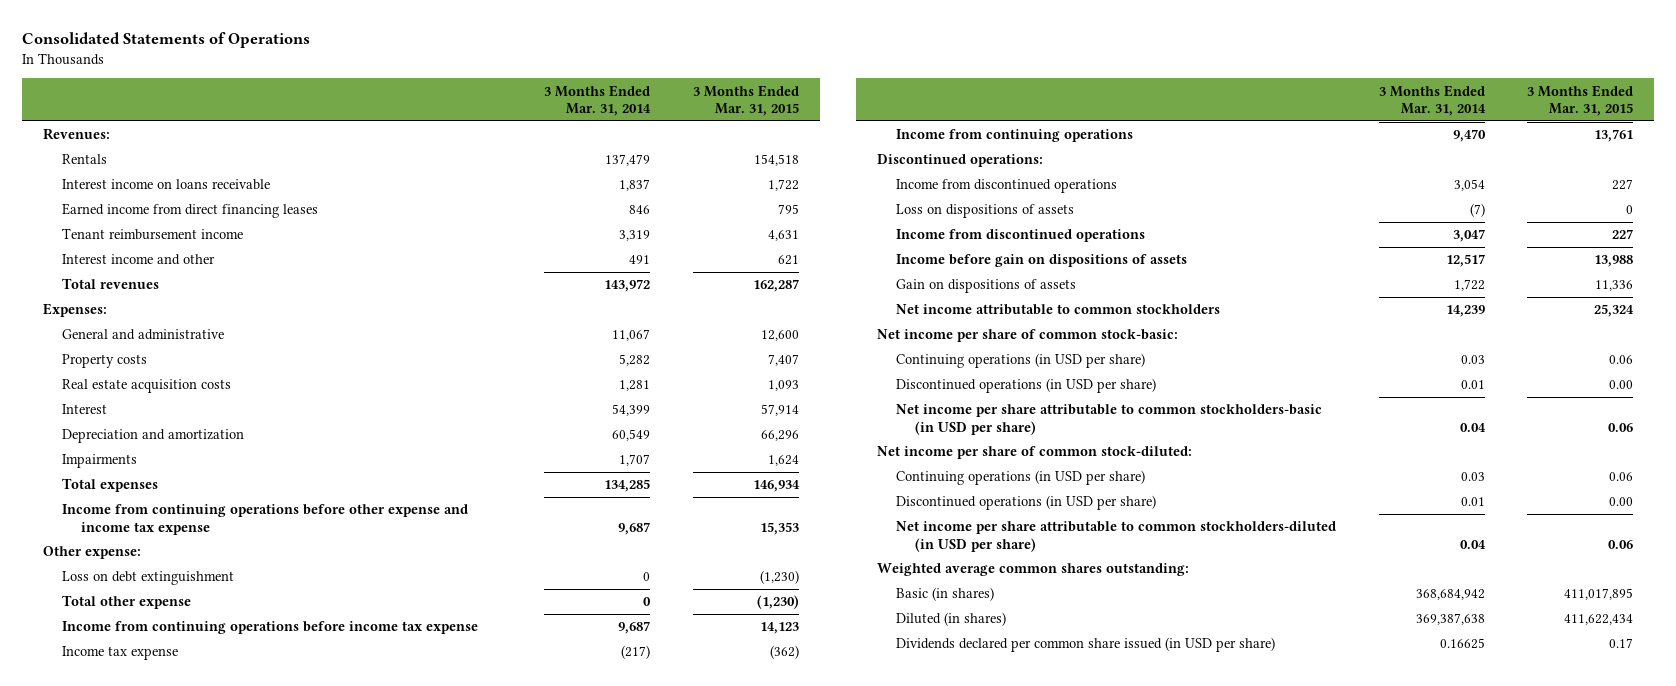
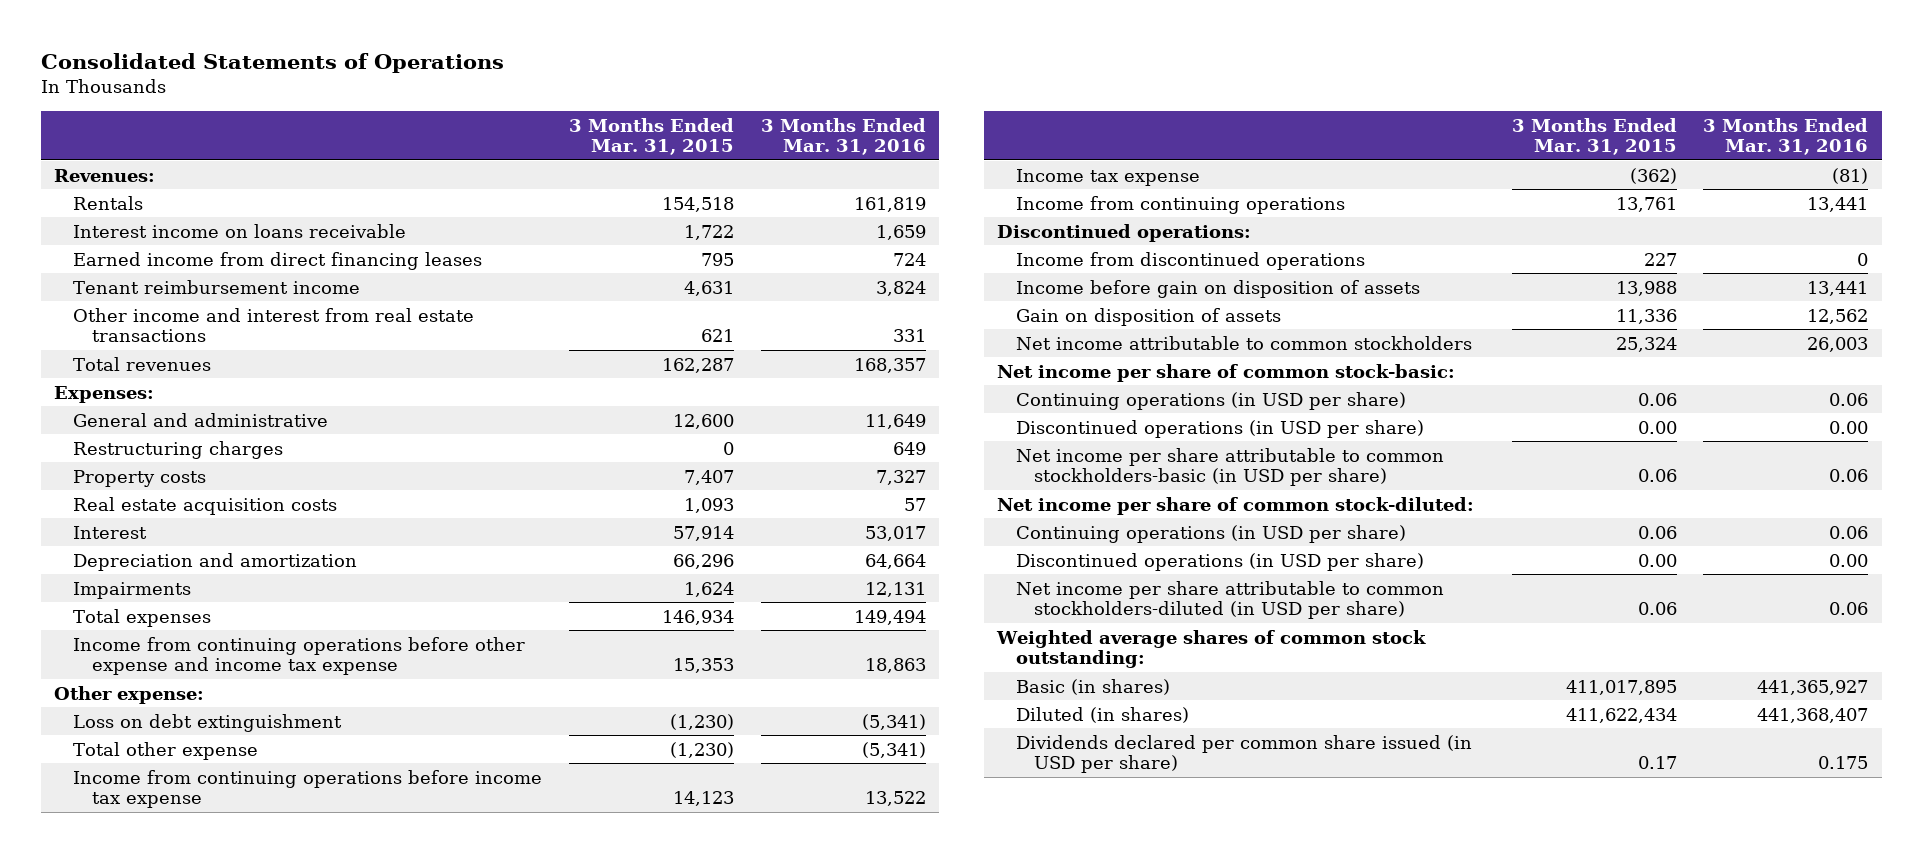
- | 3 Months Ended Mar. 31, 2014 | 3 Months Ended Mar. 31, 2015
+ | 3 Months Ended Mar. 31, 2015 | 3 Months Ended Mar. 31, 2016
- Interest income and other | 491 | 621
+ Other income and interest from real estate transactions | 621 | 331
+ Restructuring charges | 0 | 649
- Loss on dispositions of assets | (7) | 0
- Income from discontinued operations | 3,047 | 227
- Income before gain on dispositions of assets | 12,517 | 13,988
- Gain on dispositions of assets | 1,722 | 11,336
+ Income before gain on disposition of assets | 13,988 | 13,441
+ Gain on disposition of assets | 11,336 | 12,562
- Weighted average common shares outstanding:
+ Weighted average shares of common stock outstanding:

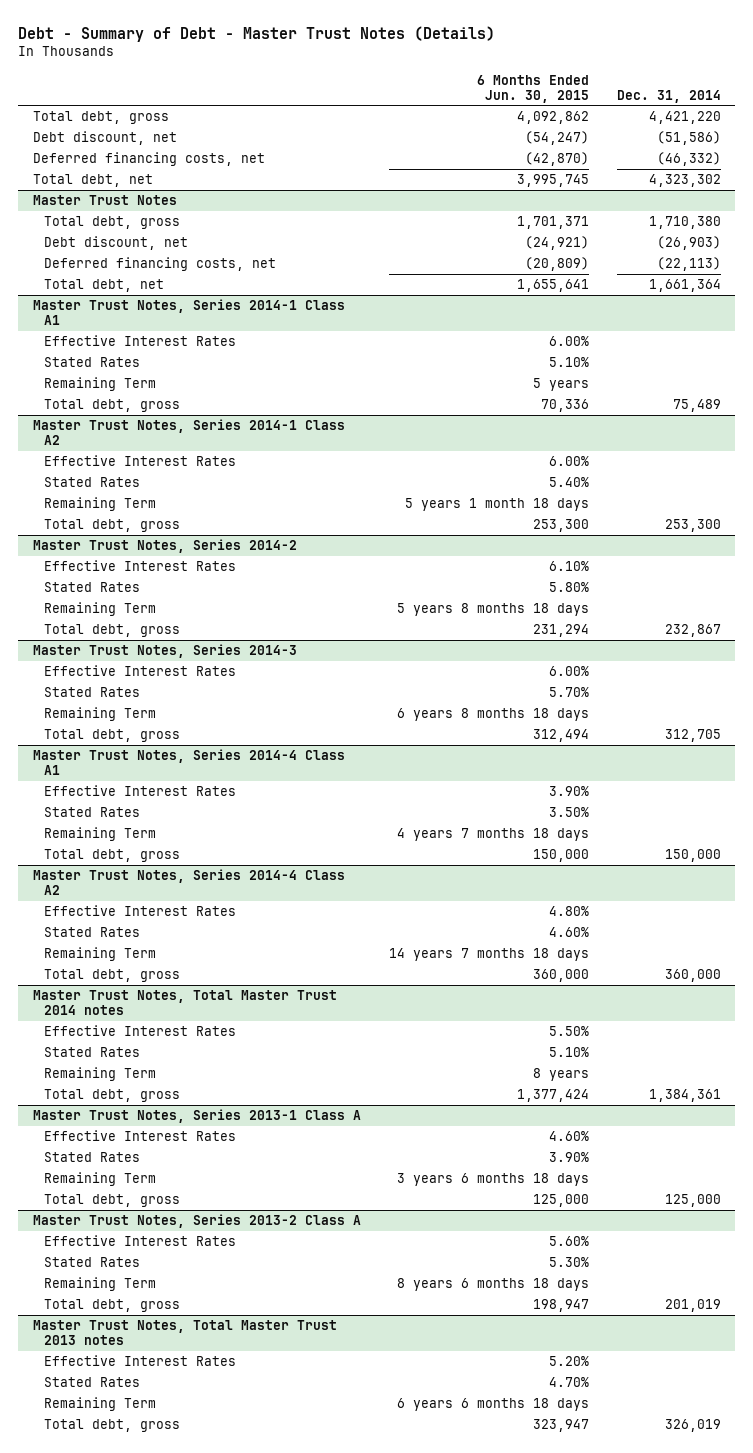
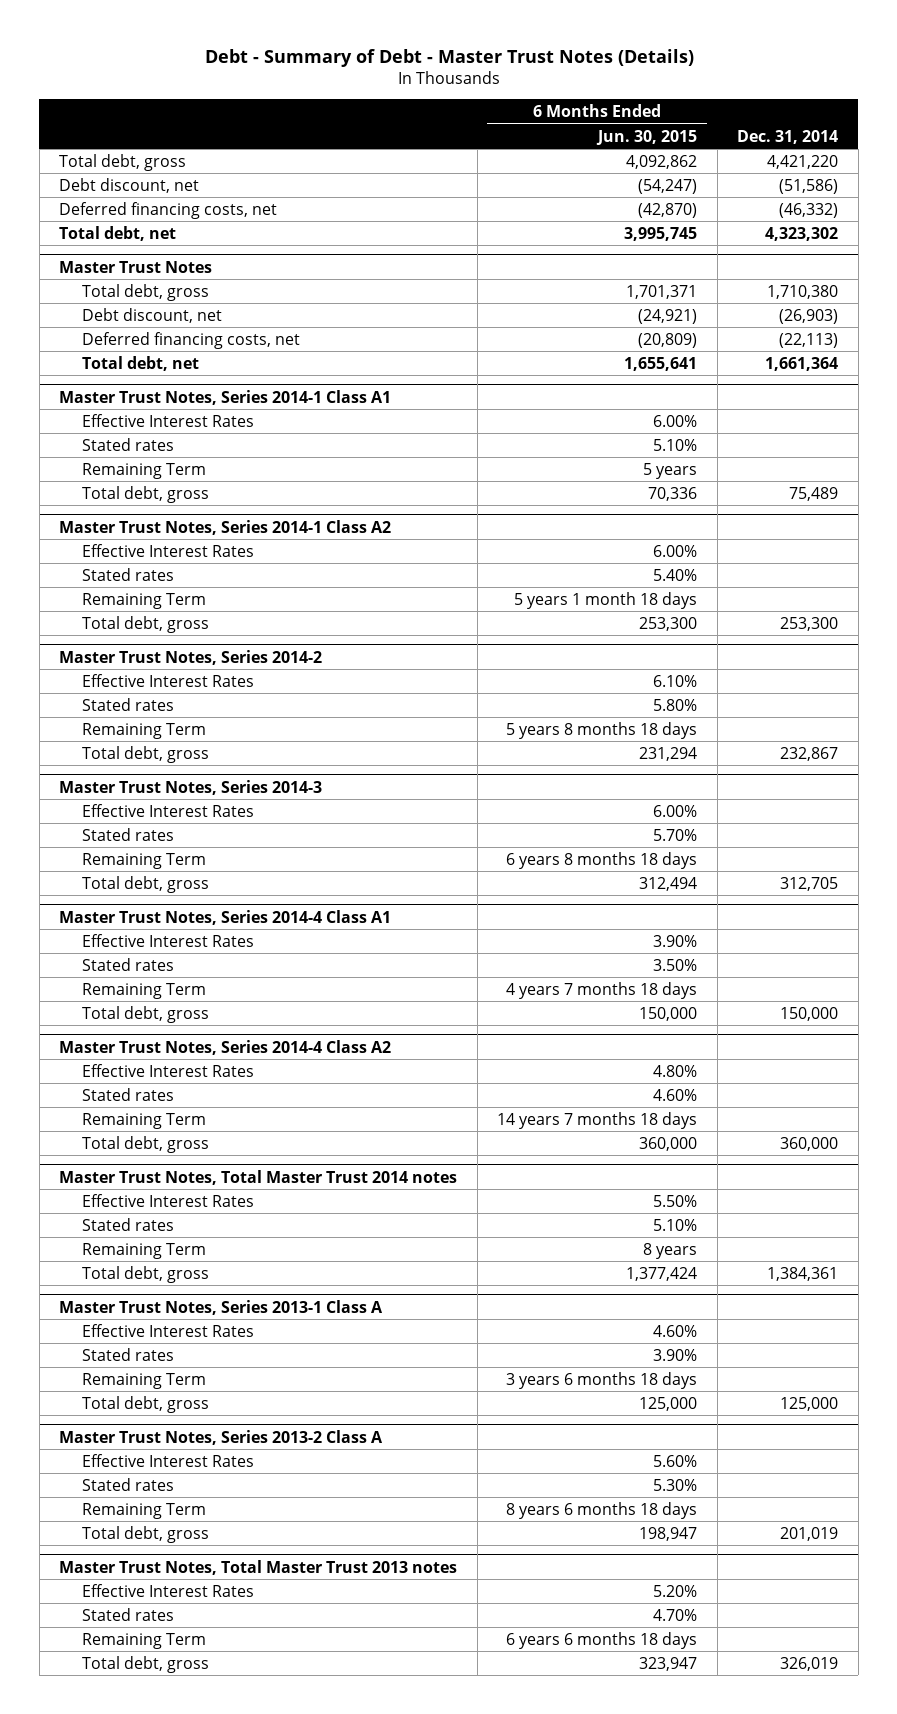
@ Master Trust Notes, Series 2014-1 Class A1
- Stated Rates | 5.10% |
+ Stated rates | 5.10% |
@ Master Trust Notes, Series 2014-1 Class A2
- Stated Rates | 5.40% |
+ Stated rates | 5.40% |
@ Master Trust Notes, Series 2014-2
- Stated Rates | 5.80% |
+ Stated rates | 5.80% |
@ Master Trust Notes, Series 2014-3
- Stated Rates | 5.70% |
+ Stated rates | 5.70% |
@ Master Trust Notes, Series 2014-4 Class A1
- Stated Rates | 3.50% |
+ Stated rates | 3.50% |
@ Master Trust Notes, Series 2014-4 Class A2
- Stated Rates | 4.60% |
+ Stated rates | 4.60% |
@ Master Trust Notes, Total Master Trust 2014 notes
- Stated Rates | 5.10% |
+ Stated rates | 5.10% |
@ Master Trust Notes, Series 2013-1 Class A
- Stated Rates | 3.90% |
+ Stated rates | 3.90% |
@ Master Trust Notes, Series 2013-2 Class A
- Stated Rates | 5.30% |
+ Stated rates | 5.30% |
@ Master Trust Notes, Total Master Trust 2013 notes
- Stated Rates | 4.70% |
+ Stated rates | 4.70% |

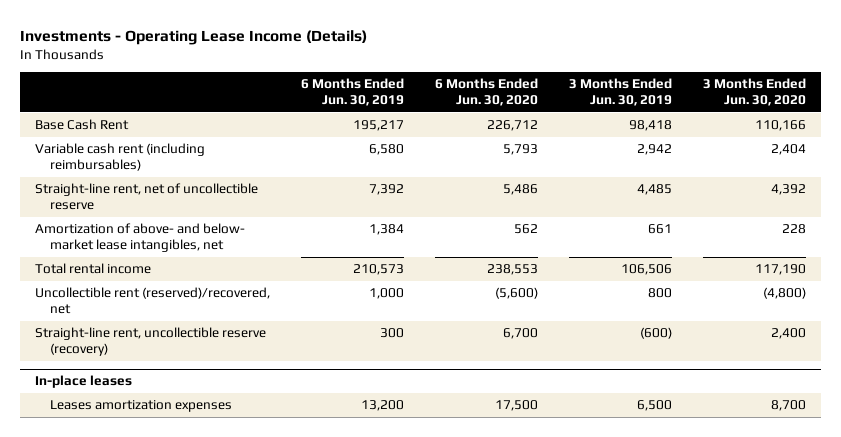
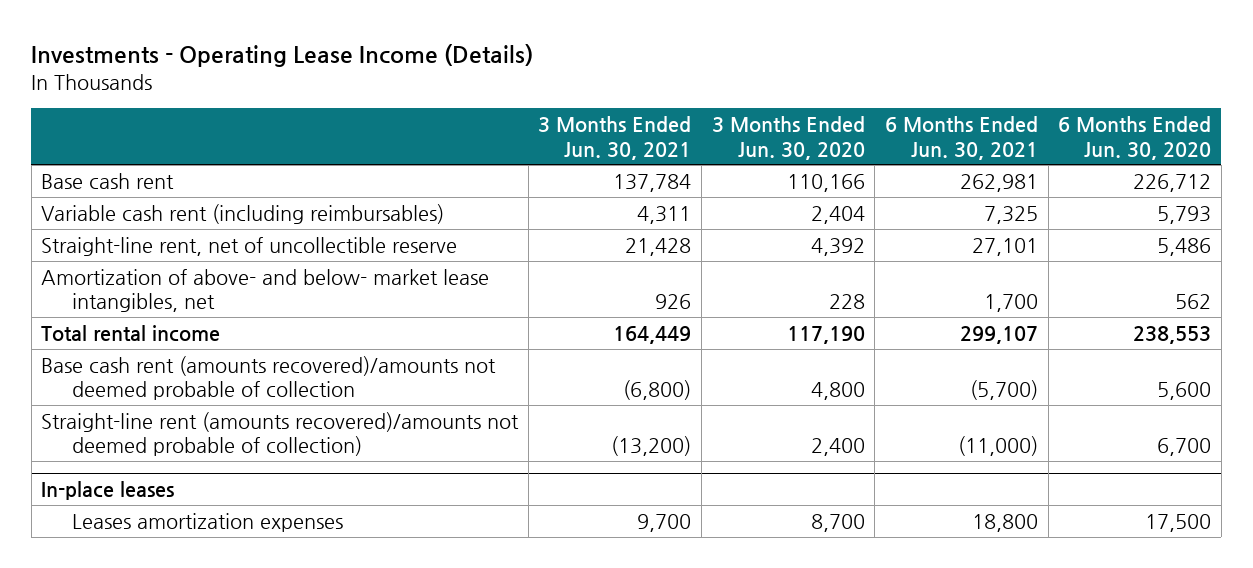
- | 6 Months Ended Jun. 30, 2019 | 6 Months Ended Jun. 30, 2020 | 3 Months Ended Jun. 30, 2019 | 3 Months Ended Jun. 30, 2020
+ | 3 Months Ended Jun. 30, 2021 | 3 Months Ended Jun. 30, 2020 | 6 Months Ended Jun. 30, 2021 | 6 Months Ended Jun. 30, 2020
- Base Cash Rent | 195,217 | 226,712 | 98,418 | 110,166
+ Base cash rent | 137,784 | 110,166 | 262,981 | 226,712
- Uncollectible rent (reserved)/recovered, net | 1,000 | (5,600) | 800 | (4,800)
- Straight-line rent, uncollectible reserve (recovery) | 300 | 6,700 | (600) | 2,400
+ Base cash rent (amounts recovered)/amounts not deemed probable of collection | (6,800) | 4,800 | (5,700) | 5,600
+ Straight-line rent (amounts recovered)/amounts not deemed probable of collection) | (13,200) | 2,400 | (11,000) | 6,700

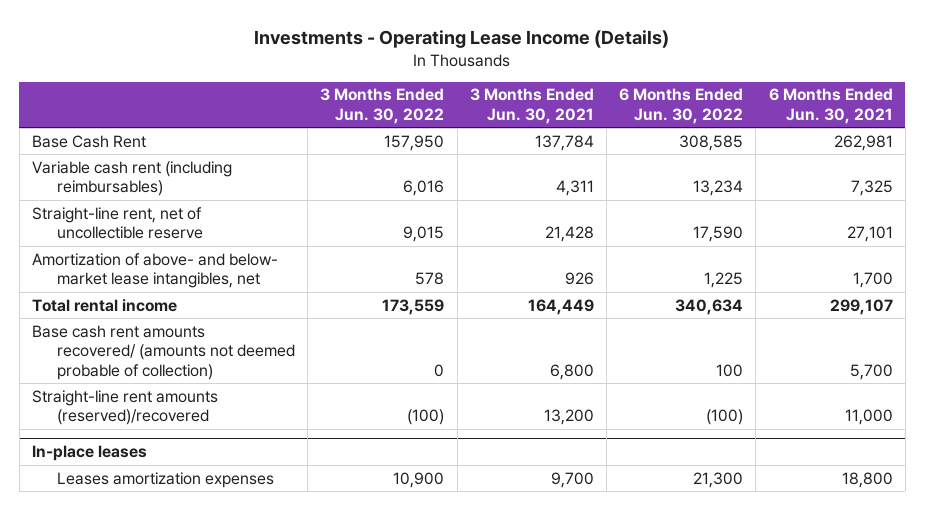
- | 3 Months Ended Jun. 30, 2021 | 3 Months Ended Jun. 30, 2020 | 6 Months Ended Jun. 30, 2021 | 6 Months Ended Jun. 30, 2020
+ | 3 Months Ended Jun. 30, 2022 | 3 Months Ended Jun. 30, 2021 | 6 Months Ended Jun. 30, 2022 | 6 Months Ended Jun. 30, 2021
- Base cash rent | 137,784 | 110,166 | 262,981 | 226,712
+ Base Cash Rent | 157,950 | 137,784 | 308,585 | 262,981
- Base cash rent (amounts recovered)/amounts not deemed probable of collection | (6,800) | 4,800 | (5,700) | 5,600
- Straight-line rent (amounts recovered)/amounts not deemed probable of collection) | (13,200) | 2,400 | (11,000) | 6,700
+ Base cash rent amounts recovered/ (amounts not deemed probable of collection) | 0 | 6,800 | 100 | 5,700
+ Straight-line rent amounts (reserved)/recovered | (100) | 13,200 | (100) | 11,000

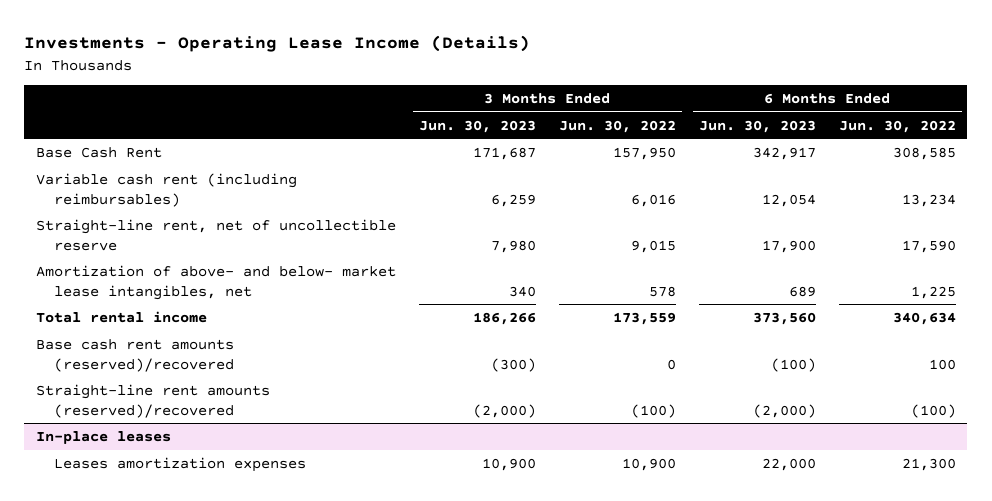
- | 3 Months Ended Jun. 30, 2022 | 3 Months Ended Jun. 30, 2021 | 6 Months Ended Jun. 30, 2022 | 6 Months Ended Jun. 30, 2021
+ | 3 Months Ended Jun. 30, 2023 | 3 Months Ended Jun. 30, 2022 | 6 Months Ended Jun. 30, 2023 | 6 Months Ended Jun. 30, 2022
- Base cash rent amounts recovered/ (amounts not deemed probable of collection) | 0 | 6,800 | 100 | 5,700
+ Base cash rent amounts (reserved)/recovered | (300) | 0 | (100) | 100

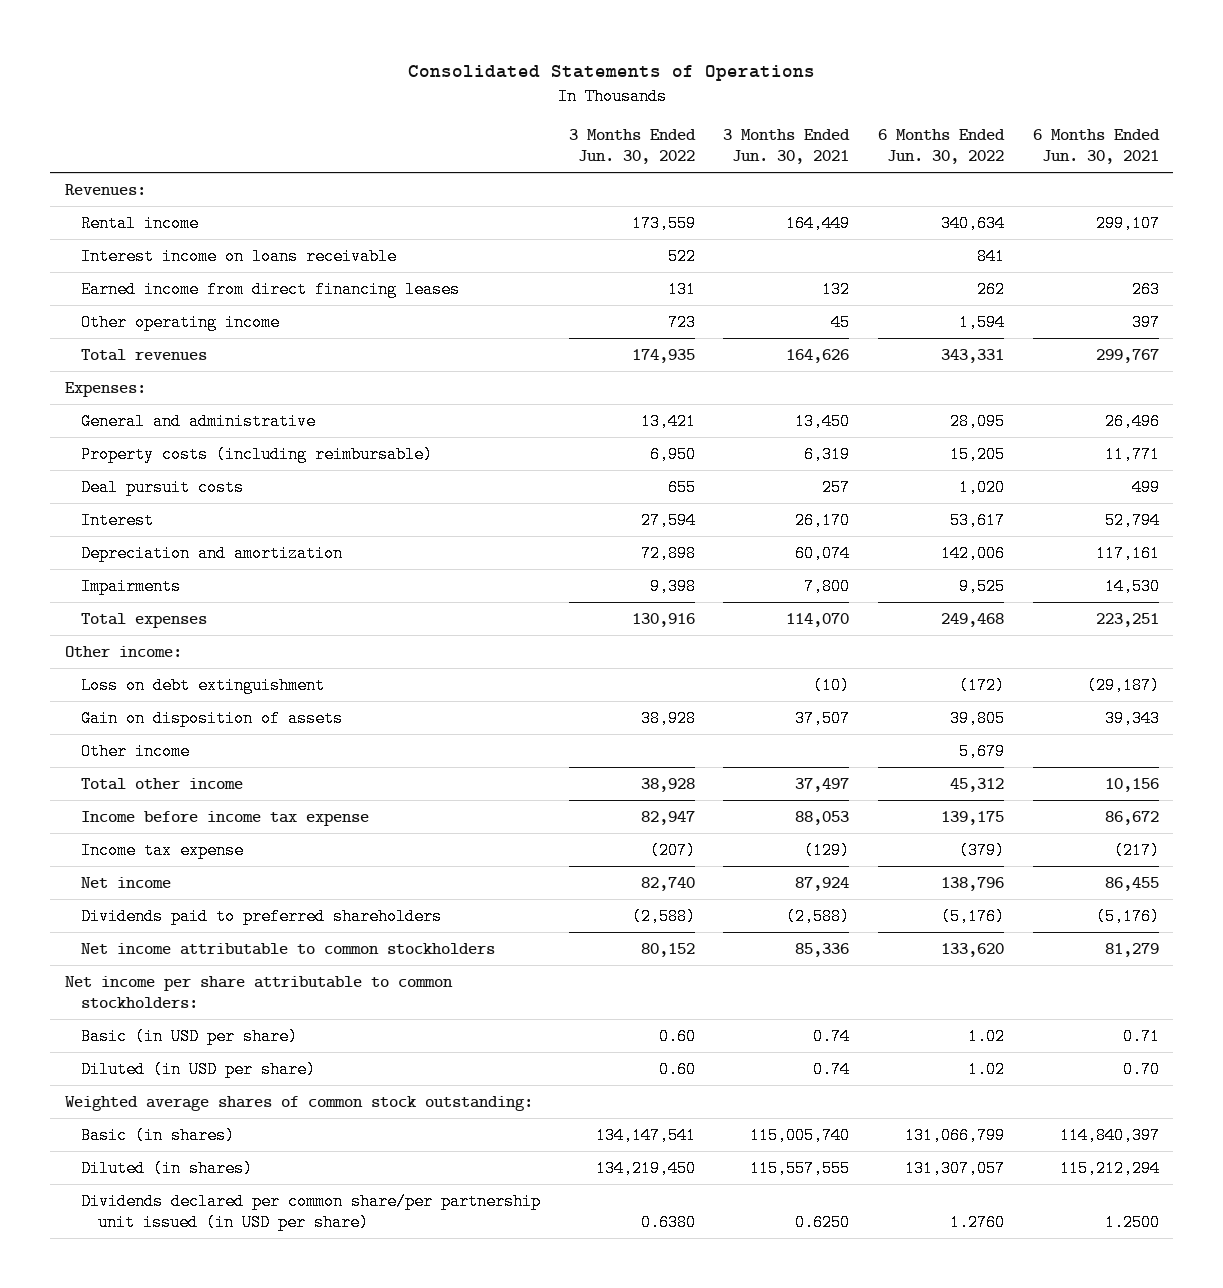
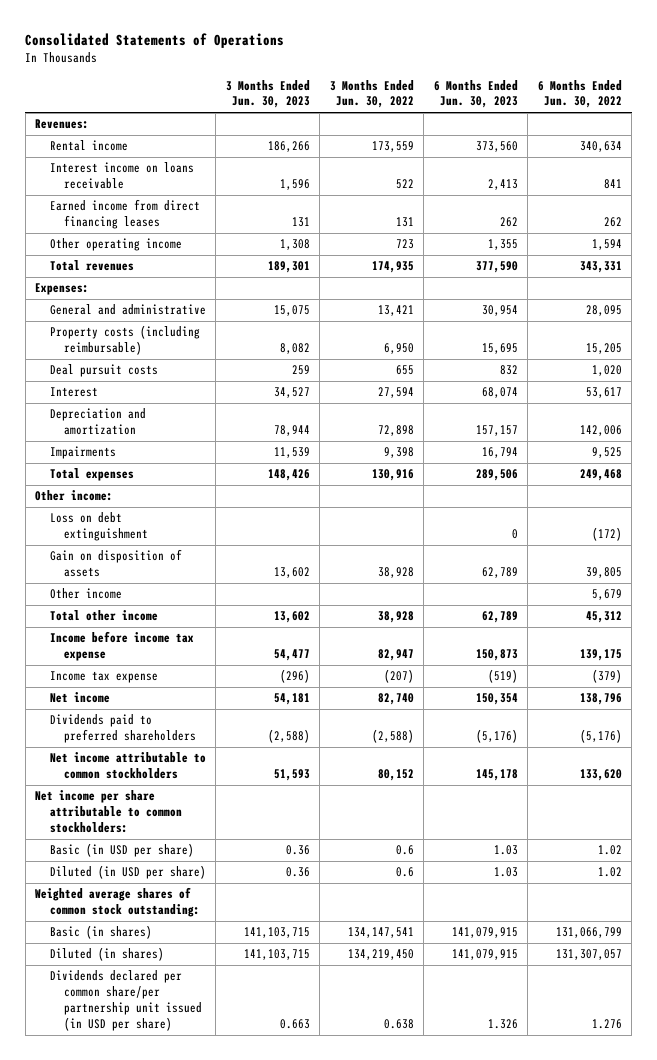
- | 3 Months Ended Jun. 30, 2022 | 3 Months Ended Jun. 30, 2021 | 6 Months Ended Jun. 30, 2022 | 6 Months Ended Jun. 30, 2021
+ | 3 Months Ended Jun. 30, 2023 | 3 Months Ended Jun. 30, 2022 | 6 Months Ended Jun. 30, 2023 | 6 Months Ended Jun. 30, 2022
- Basic (in USD per share) | 0.60 | 0.74 | 1.02 | 0.71
- Diluted (in USD per share) | 0.60 | 0.74 | 1.02 | 0.70
+ Basic (in USD per share) | 0.36 | 0.6 | 1.03 | 1.02
+ Diluted (in USD per share) | 0.36 | 0.6 | 1.03 | 1.02
- Dividends declared per common share/per partnership unit issued (in USD per share) | 0.6380 | 0.6250 | 1.2760 | 1.2500
+ Dividends declared per common share/per partnership unit issued (in USD per share) | 0.663 | 0.638 | 1.326 | 1.276

